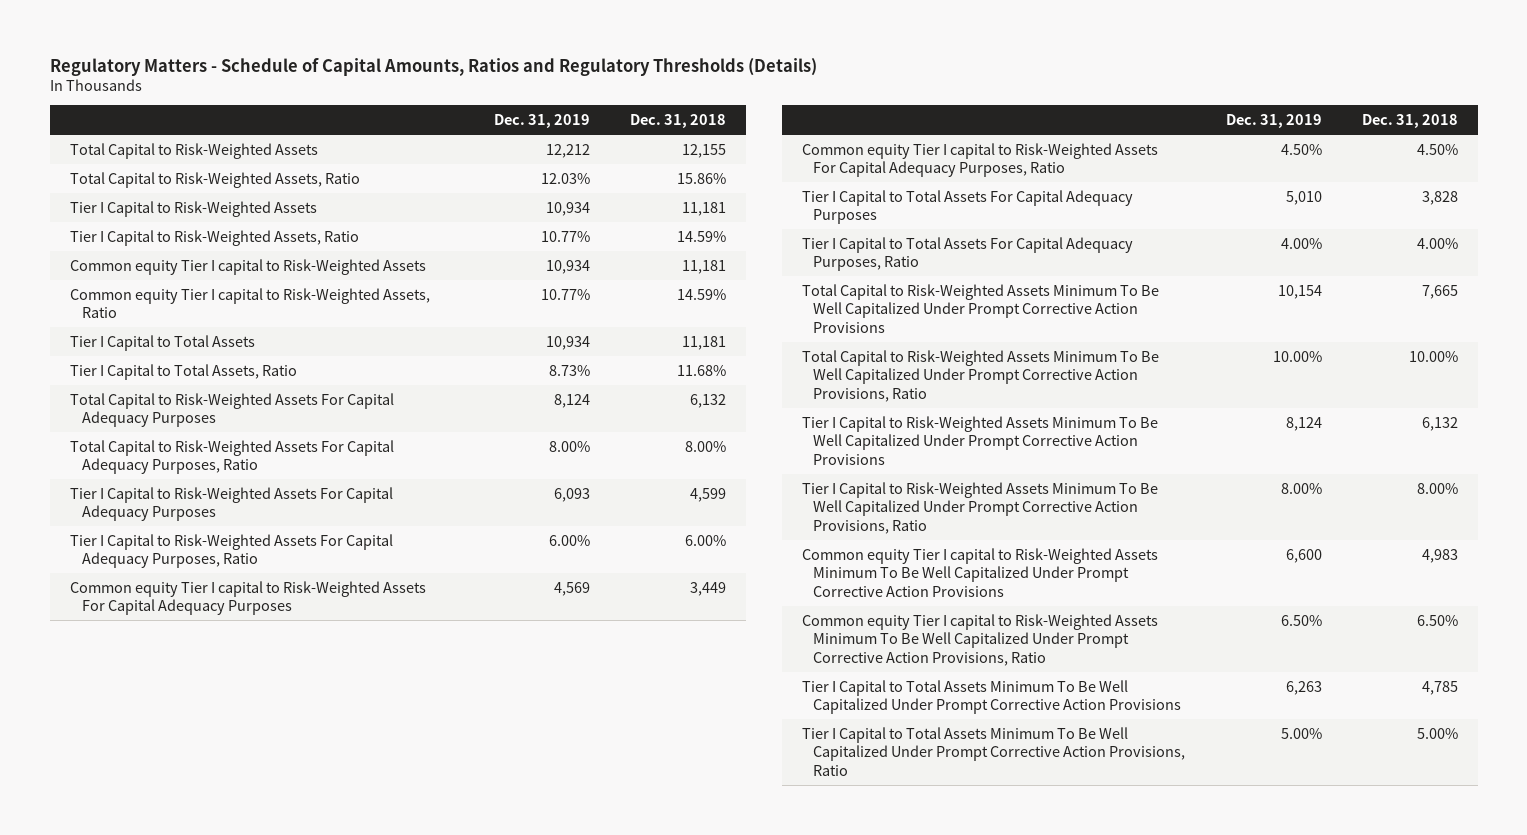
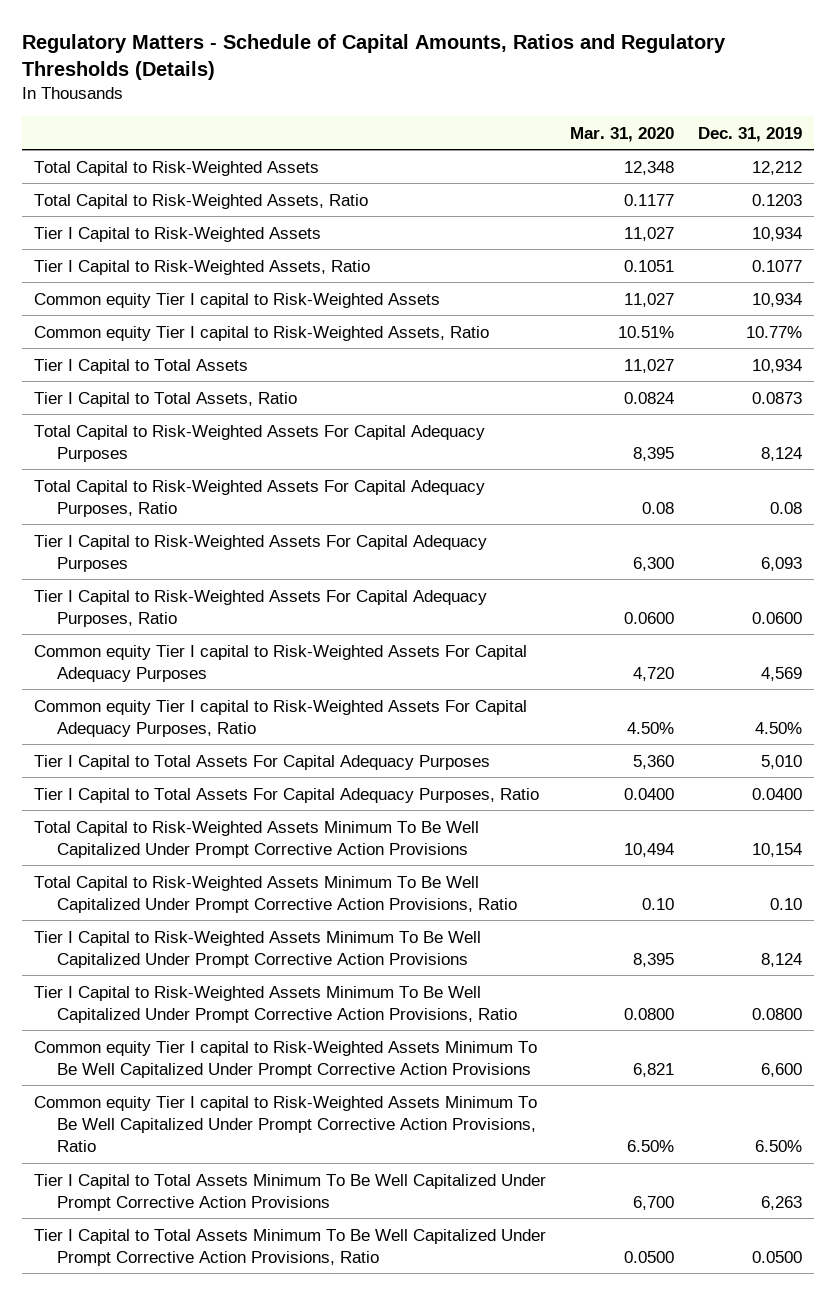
- | Dec. 31, 2019 | Dec. 31, 2018
+ | Mar. 31, 2020 | Dec. 31, 2019
- Total Capital to Risk-Weighted Assets, Ratio | 12.03% | 15.86%
+ Total Capital to Risk-Weighted Assets, Ratio | 0.1177 | 0.1203
- Tier I Capital to Risk-Weighted Assets, Ratio | 10.77% | 14.59%
+ Tier I Capital to Risk-Weighted Assets, Ratio | 0.1051 | 0.1077
- Tier I Capital to Total Assets, Ratio | 8.73% | 11.68%
+ Tier I Capital to Total Assets, Ratio | 0.0824 | 0.0873
- Total Capital to Risk-Weighted Assets For Capital Adequacy Purposes, Ratio | 8.00% | 8.00%
+ Total Capital to Risk-Weighted Assets For Capital Adequacy Purposes, Ratio | 0.08 | 0.08
- Tier I Capital to Risk-Weighted Assets For Capital Adequacy Purposes, Ratio | 6.00% | 6.00%
+ Tier I Capital to Risk-Weighted Assets For Capital Adequacy Purposes, Ratio | 0.0600 | 0.0600
- Tier I Capital to Total Assets For Capital Adequacy Purposes, Ratio | 4.00% | 4.00%
+ Tier I Capital to Total Assets For Capital Adequacy Purposes, Ratio | 0.0400 | 0.0400
- Total Capital to Risk-Weighted Assets Minimum To Be Well Capitalized Under Prompt Corrective Action Provisions, Ratio | 10.00% | 10.00%
+ Total Capital to Risk-Weighted Assets Minimum To Be Well Capitalized Under Prompt Corrective Action Provisions, Ratio | 0.10 | 0.10
- Tier I Capital to Risk-Weighted Assets Minimum To Be Well Capitalized Under Prompt Corrective Action Provisions, Ratio | 8.00% | 8.00%
+ Tier I Capital to Risk-Weighted Assets Minimum To Be Well Capitalized Under Prompt Corrective Action Provisions, Ratio | 0.0800 | 0.0800
- Tier I Capital to Total Assets Minimum To Be Well Capitalized Under Prompt Corrective Action Provisions, Ratio | 5.00% | 5.00%
+ Tier I Capital to Total Assets Minimum To Be Well Capitalized Under Prompt Corrective Action Provisions, Ratio | 0.0500 | 0.0500

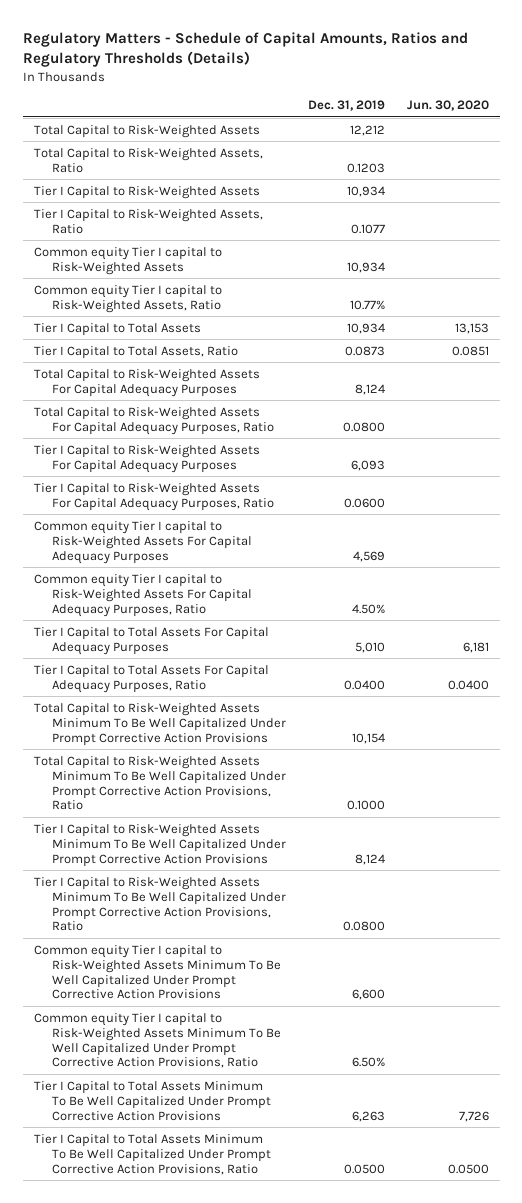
- | Mar. 31, 2020 | Dec. 31, 2019
+ | Dec. 31, 2019 | Jun. 30, 2020
- Total Capital to Risk-Weighted Assets For Capital Adequacy Purposes, Ratio | 0.08 | 0.08
+ Total Capital to Risk-Weighted Assets For Capital Adequacy Purposes, Ratio | 0.0800 |
- Total Capital to Risk-Weighted Assets Minimum To Be Well Capitalized Under Prompt Corrective Action Provisions, Ratio | 0.10 | 0.10
+ Total Capital to Risk-Weighted Assets Minimum To Be Well Capitalized Under Prompt Corrective Action Provisions, Ratio | 0.1000 |

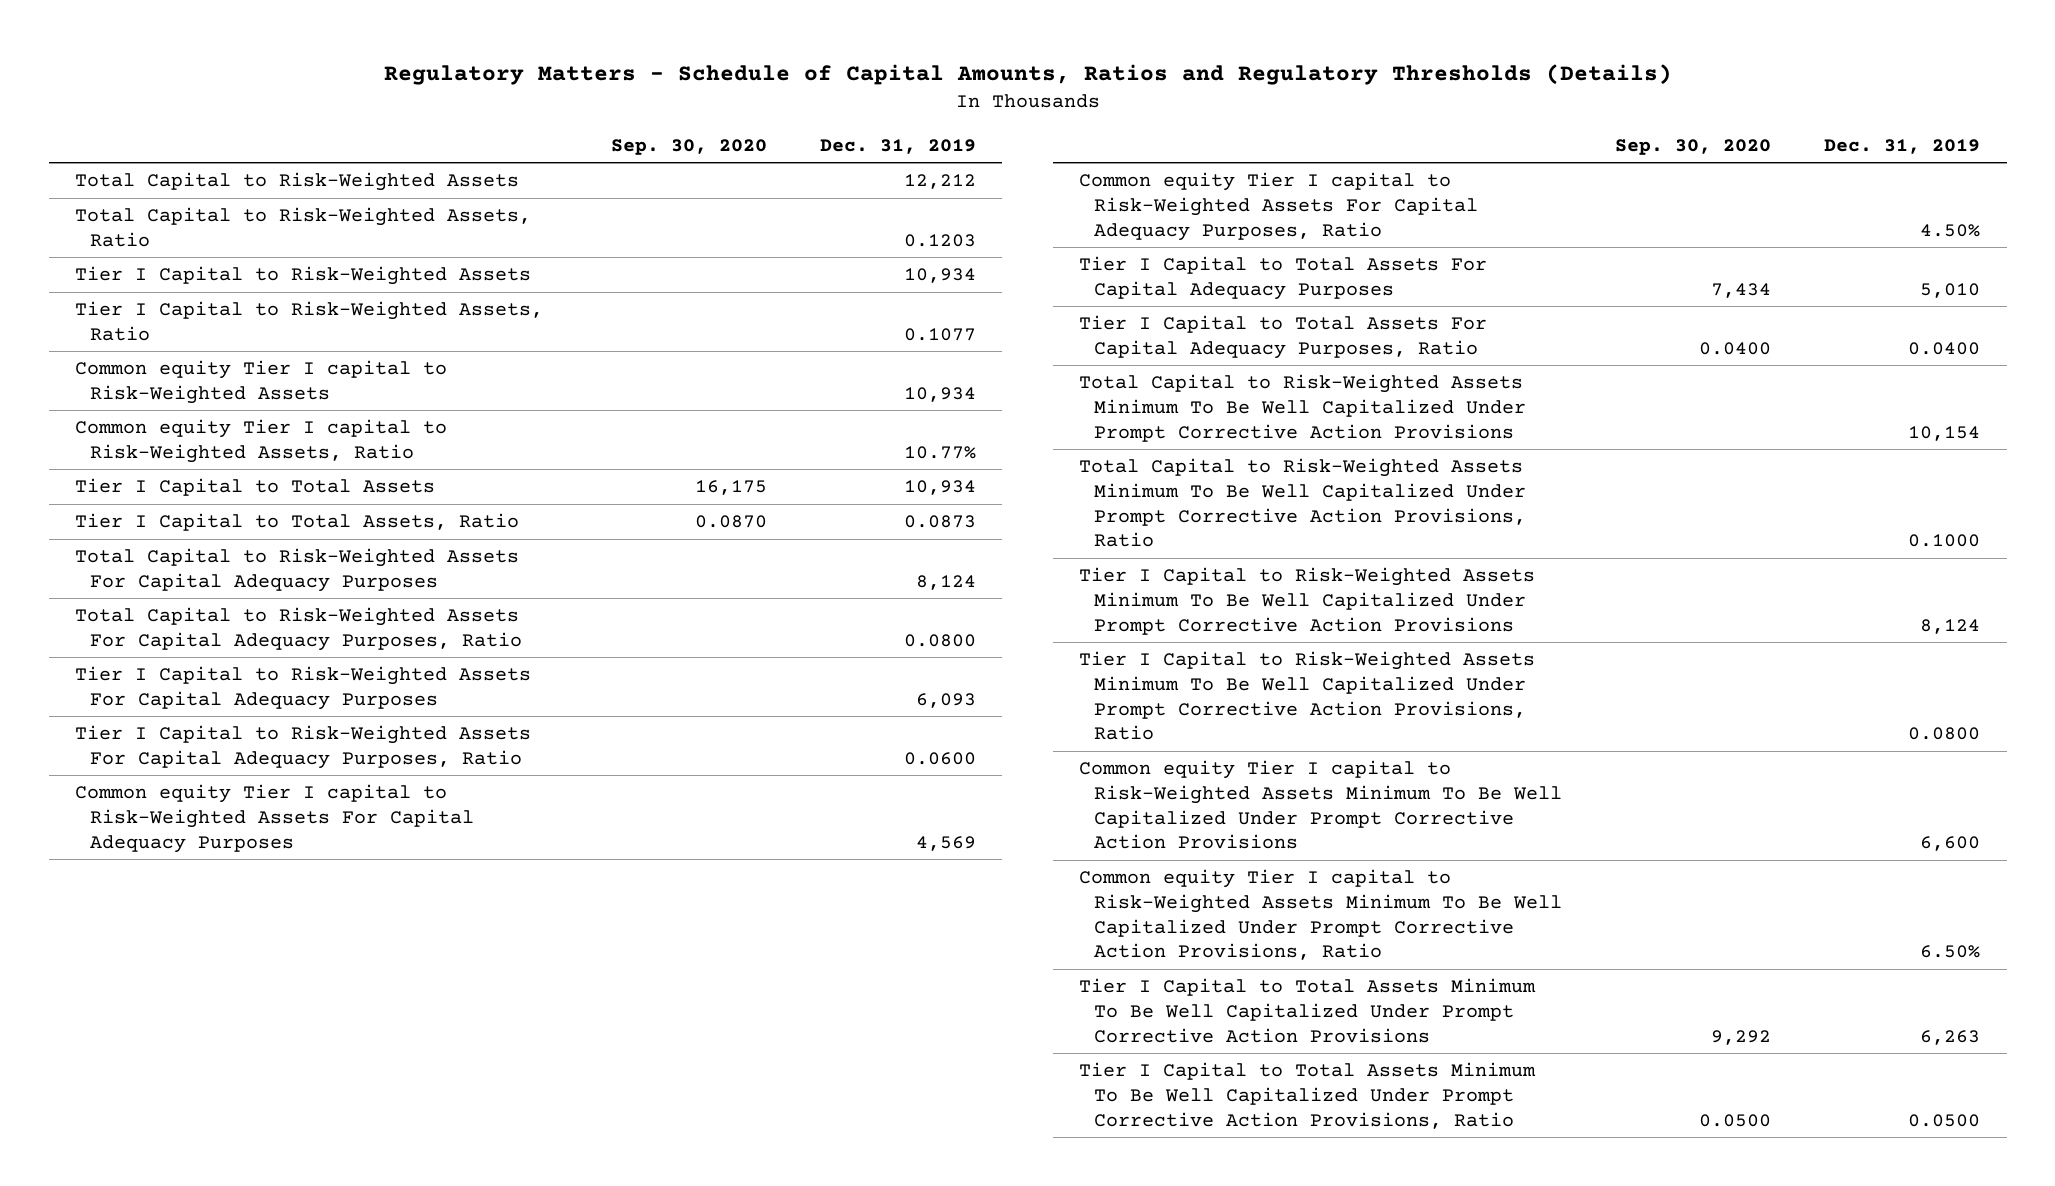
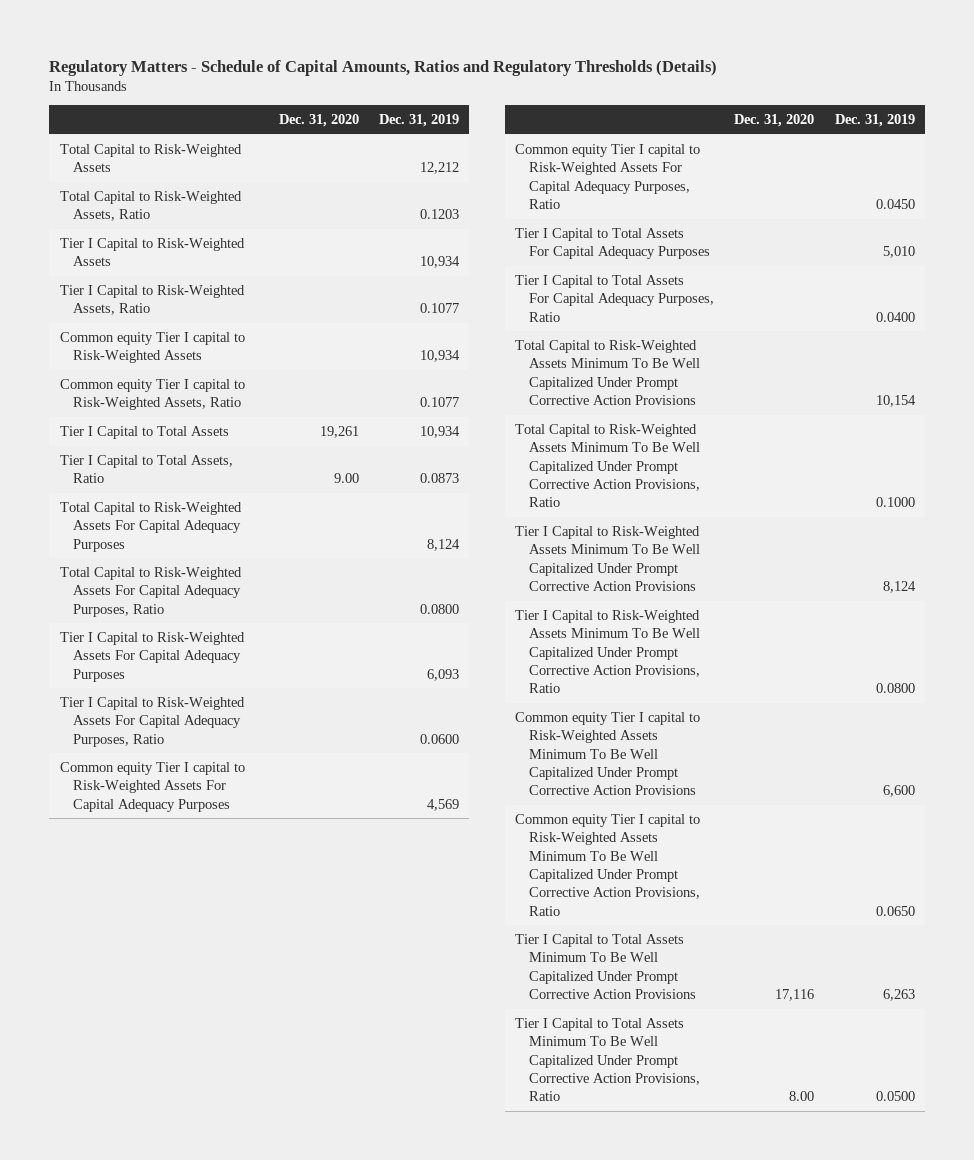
- | Sep. 30, 2020 | Dec. 31, 2019
+ | Dec. 31, 2020 | Dec. 31, 2019
- Common equity Tier I capital to Risk-Weighted Assets, Ratio | | 10.77%
+ Common equity Tier I capital to Risk-Weighted Assets, Ratio | | 0.1077
- Common equity Tier I capital to Risk-Weighted Assets For Capital Adequacy Purposes, Ratio | | 4.50%
+ Common equity Tier I capital to Risk-Weighted Assets For Capital Adequacy Purposes, Ratio | | 0.0450
- Common equity Tier I capital to Risk-Weighted Assets Minimum To Be Well Capitalized Under Prompt Corrective Action Provisions, Ratio | | 6.50%
+ Common equity Tier I capital to Risk-Weighted Assets Minimum To Be Well Capitalized Under Prompt Corrective Action Provisions, Ratio | | 0.0650

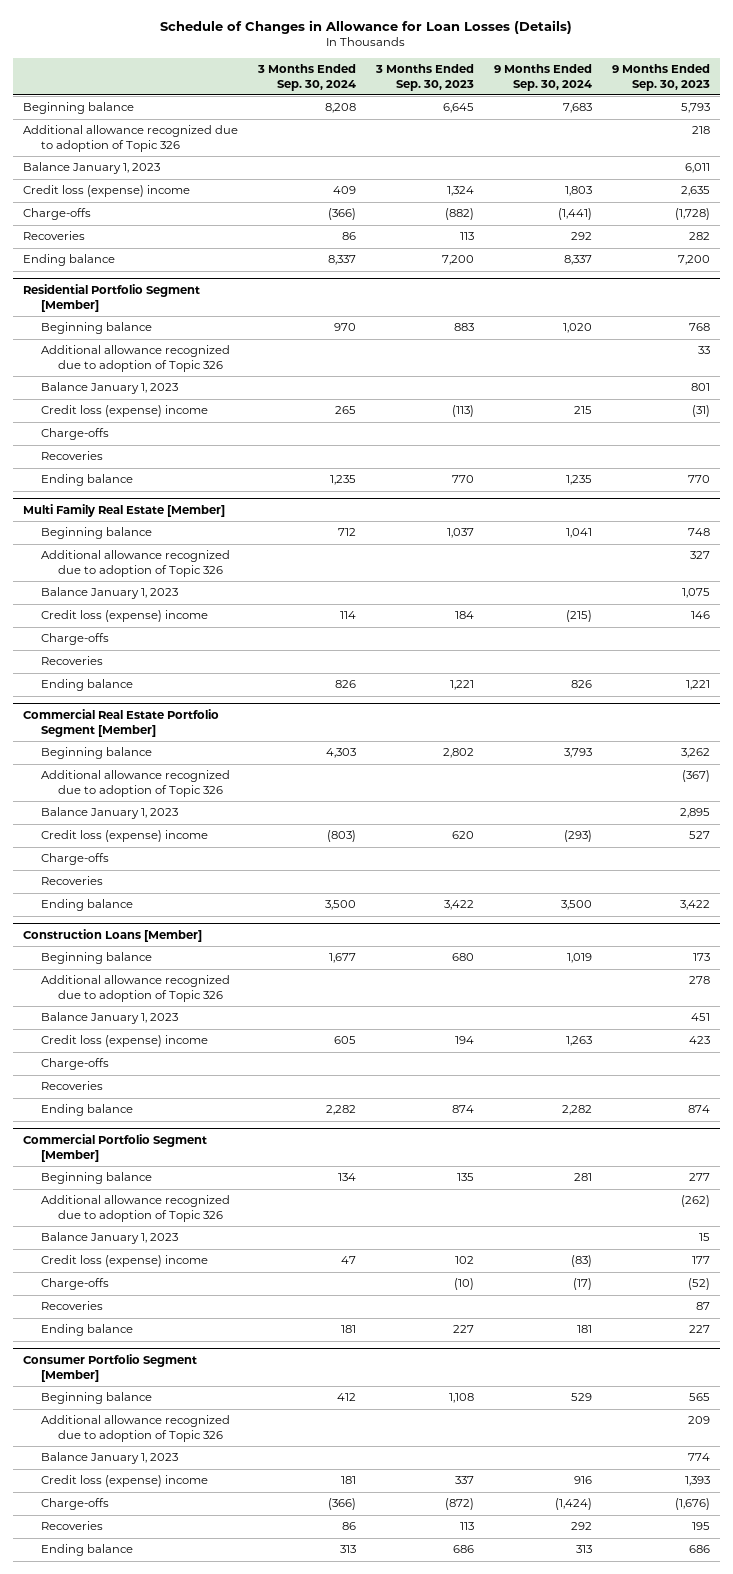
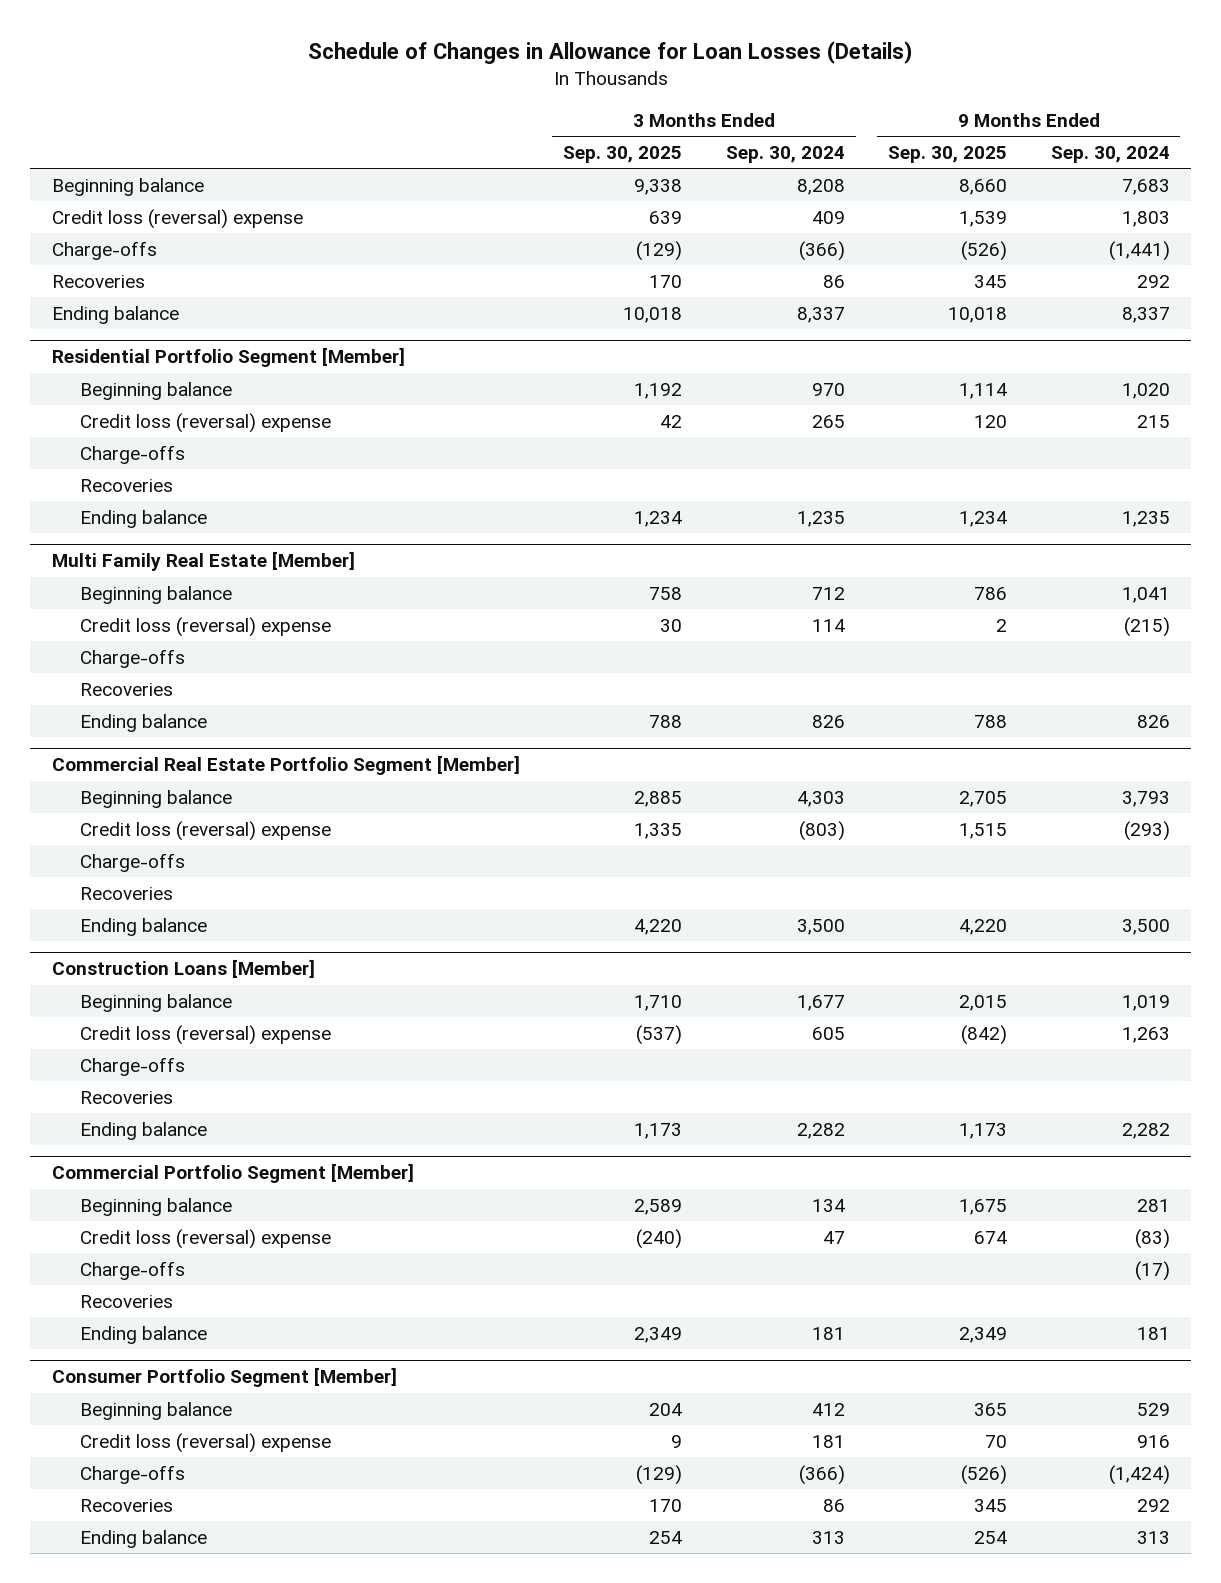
- | 3 Months Ended Sep. 30, 2024 | 3 Months Ended Sep. 30, 2023 | 9 Months Ended Sep. 30, 2024 | 9 Months Ended Sep. 30, 2023
+ | 3 Months Ended Sep. 30, 2025 | 3 Months Ended Sep. 30, 2024 | 9 Months Ended Sep. 30, 2025 | 9 Months Ended Sep. 30, 2024
- Additional allowance recognized due to adoption of Topic 326 | | | | 218
- Balance January 1, 2023 | | | | 6,011
- Credit loss (expense) income | 409 | 1,324 | 1,803 | 2,635
+ Credit loss (reversal) expense | 639 | 409 | 1,539 | 1,803
@ Residential Portfolio Segment [Member]
- Additional allowance recognized due to adoption of Topic 326 | | | | 33
- Balance January 1, 2023 | | | | 801
- Credit loss (expense) income | 265 | (113) | 215 | (31)
+ Credit loss (reversal) expense | 42 | 265 | 120 | 215
@ Multi Family Real Estate [Member]
- Additional allowance recognized due to adoption of Topic 326 | | | | 327
- Balance January 1, 2023 | | | | 1,075
- Credit loss (expense) income | 114 | 184 | (215) | 146
+ Credit loss (reversal) expense | 30 | 114 | 2 | (215)
@ Commercial Real Estate Portfolio Segment [Member]
- Additional allowance recognized due to adoption of Topic 326 | | | | (367)
- Balance January 1, 2023 | | | | 2,895
- Credit loss (expense) income | (803) | 620 | (293) | 527
+ Credit loss (reversal) expense | 1,335 | (803) | 1,515 | (293)
@ Construction Loans [Member]
- Additional allowance recognized due to adoption of Topic 326 | | | | 278
- Balance January 1, 2023 | | | | 451
- Credit loss (expense) income | 605 | 194 | 1,263 | 423
+ Credit loss (reversal) expense | (537) | 605 | (842) | 1,263
@ Commercial Portfolio Segment [Member]
- Additional allowance recognized due to adoption of Topic 326 | | | | (262)
- Balance January 1, 2023 | | | | 15
- Credit loss (expense) income | 47 | 102 | (83) | 177
+ Credit loss (reversal) expense | (240) | 47 | 674 | (83)
@ Consumer Portfolio Segment [Member]
- Additional allowance recognized due to adoption of Topic 326 | | | | 209
- Balance January 1, 2023 | | | | 774
- Credit loss (expense) income | 181 | 337 | 916 | 1,393
+ Credit loss (reversal) expense | 9 | 181 | 70 | 916

